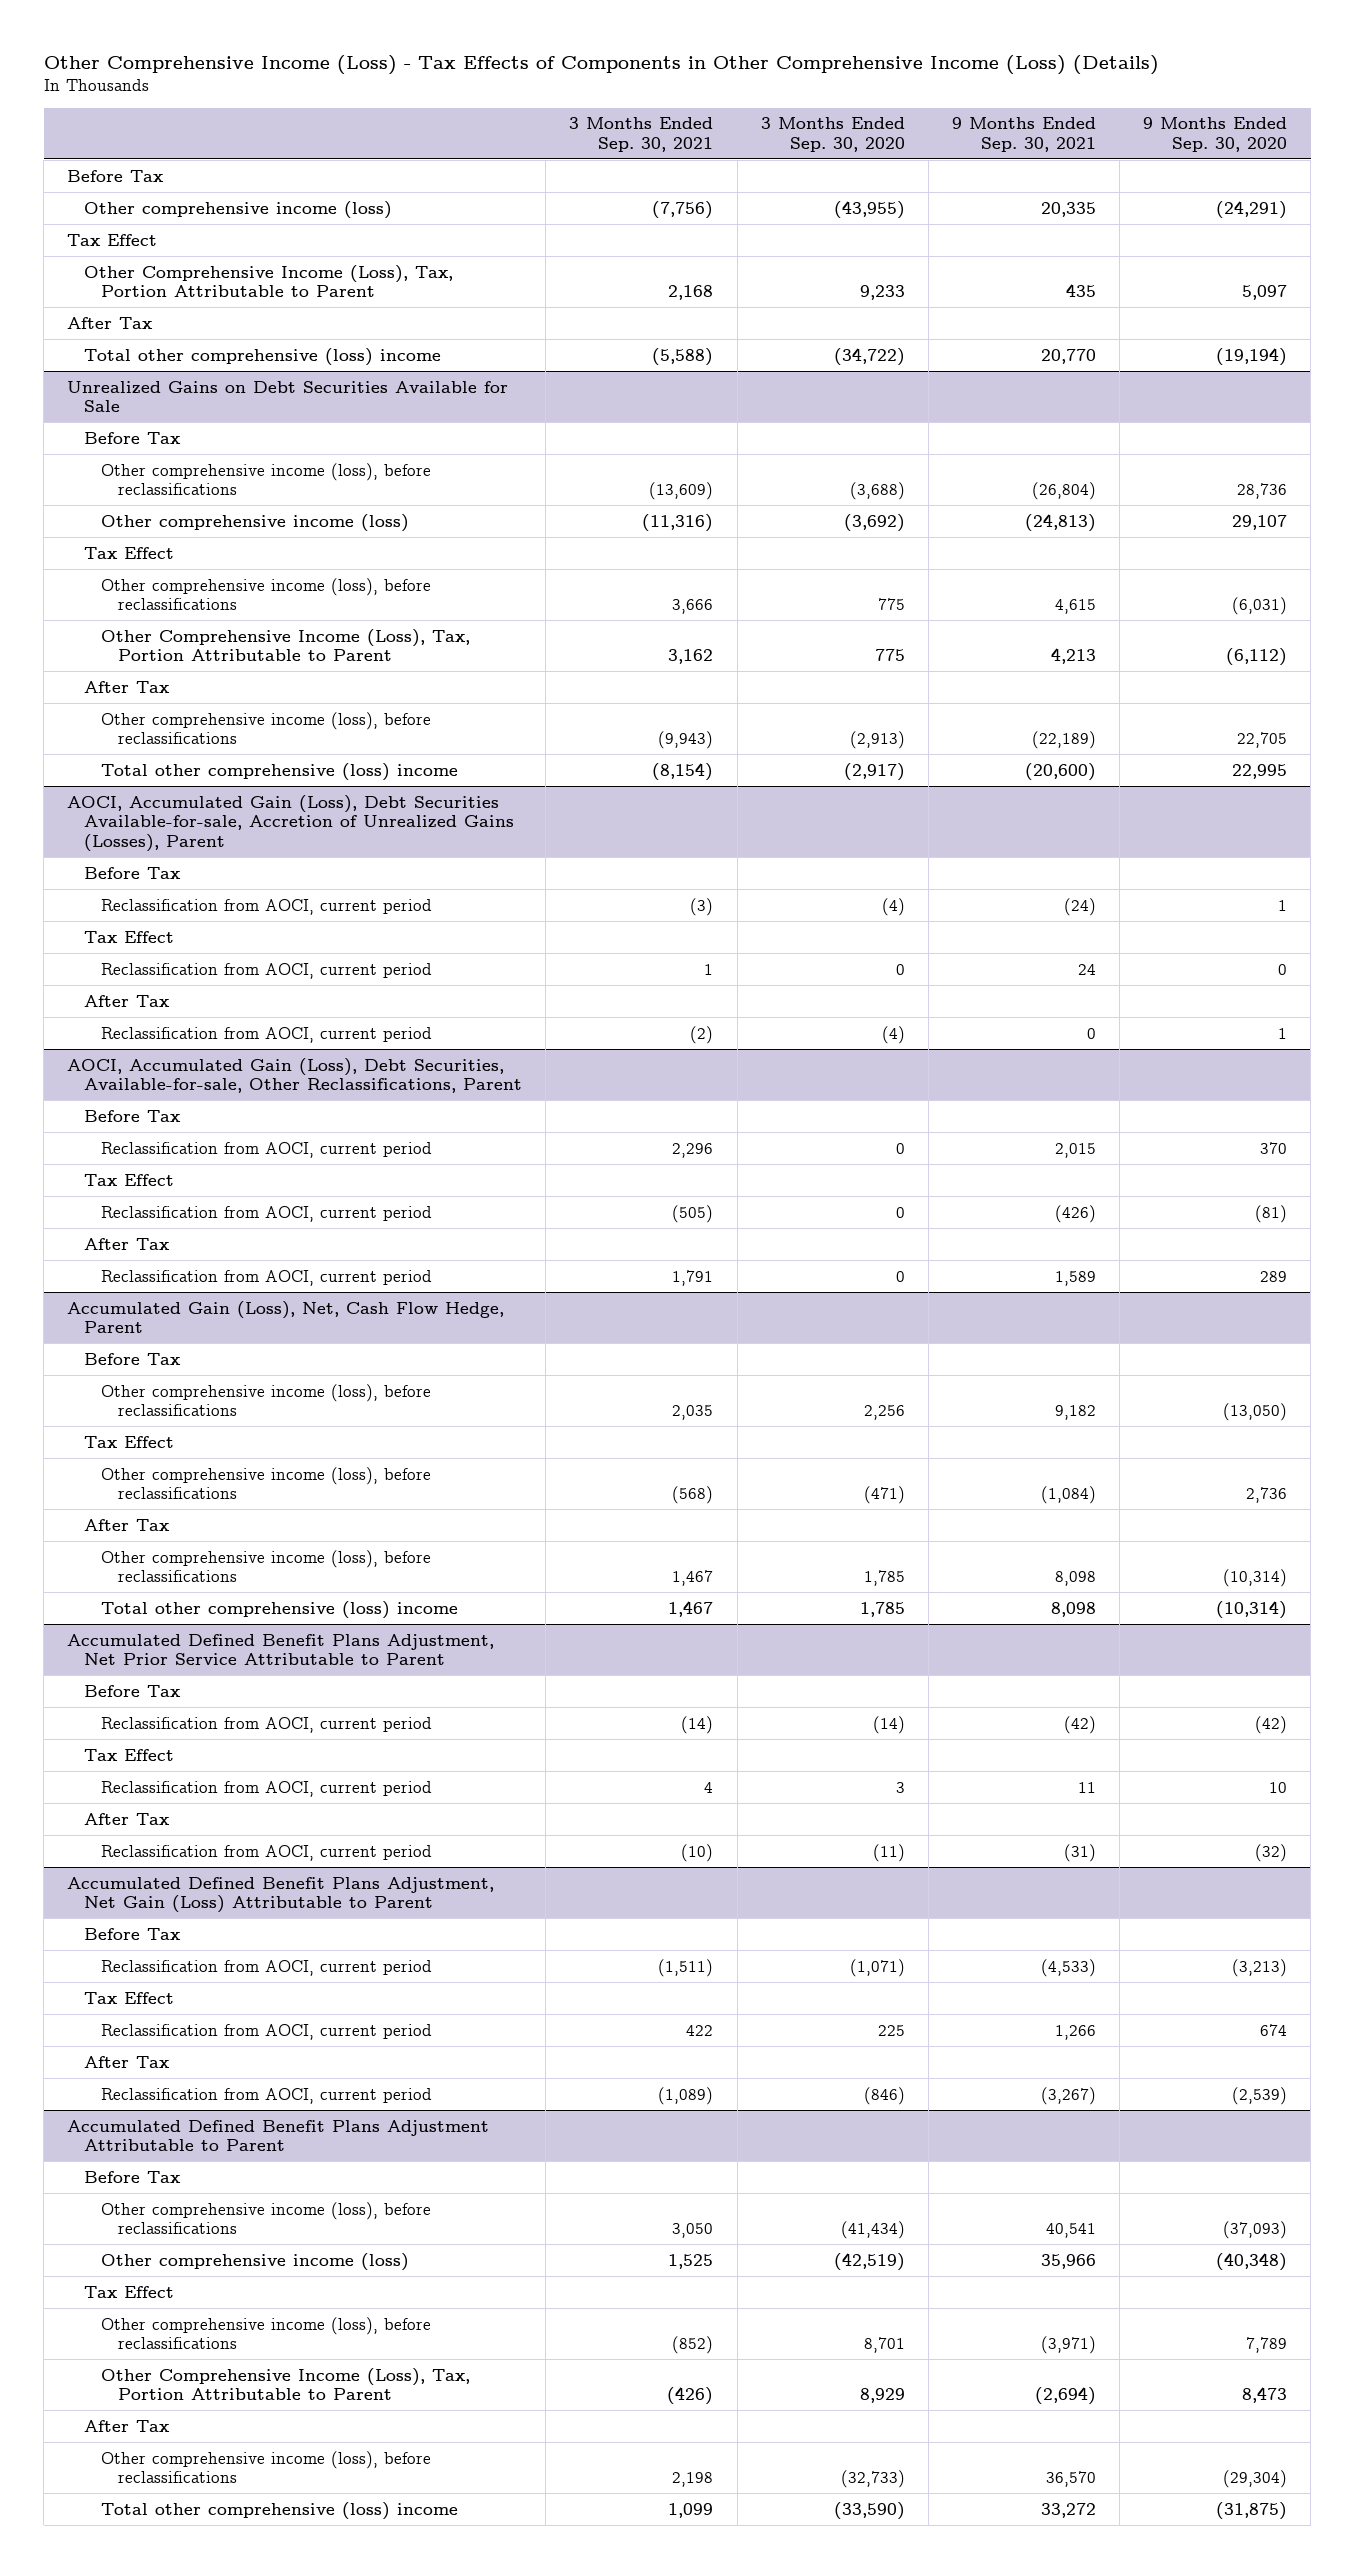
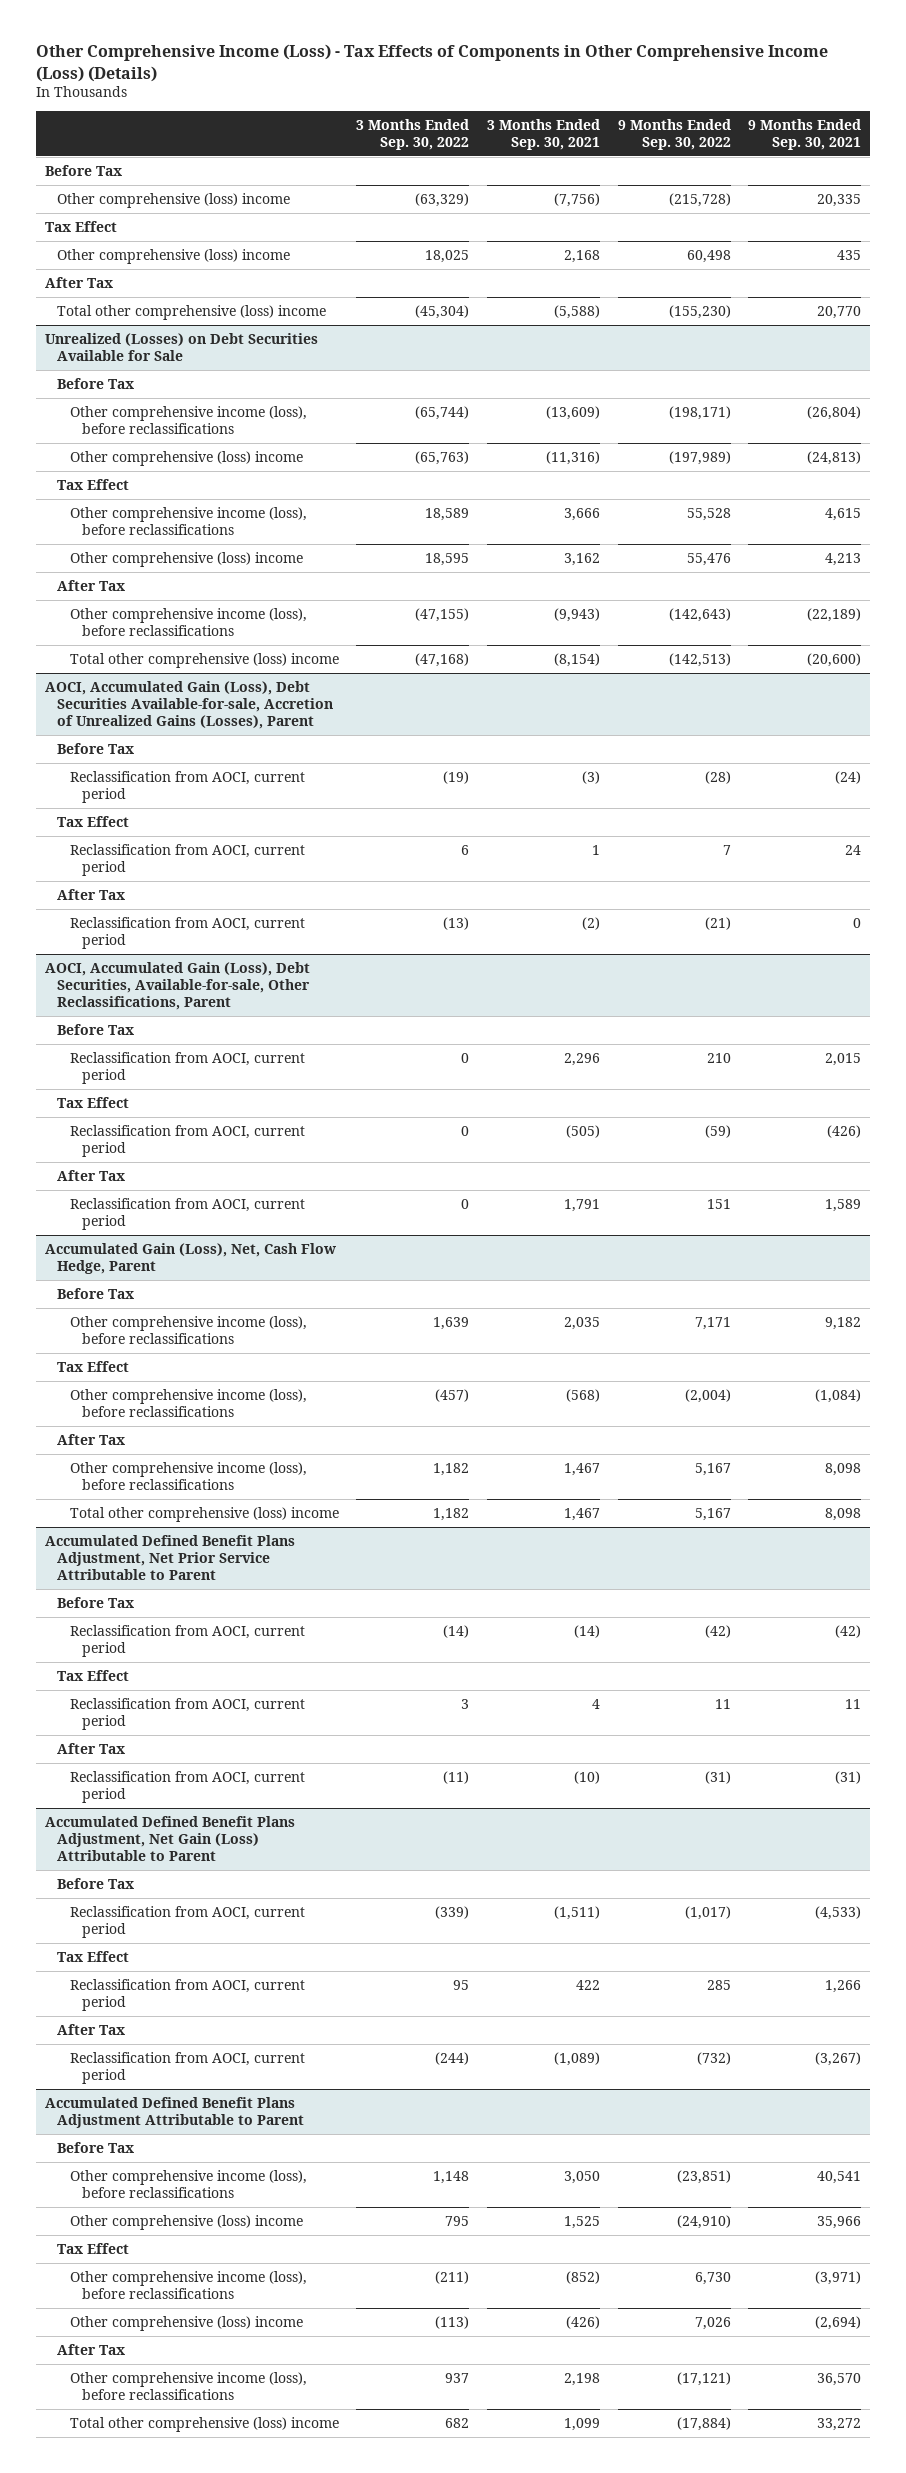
- | 3 Months Ended Sep. 30, 2021 | 3 Months Ended Sep. 30, 2020 | 9 Months Ended Sep. 30, 2021 | 9 Months Ended Sep. 30, 2020
+ | 3 Months Ended Sep. 30, 2022 | 3 Months Ended Sep. 30, 2021 | 9 Months Ended Sep. 30, 2022 | 9 Months Ended Sep. 30, 2021
- Other comprehensive income (loss) | (7,756) | (43,955) | 20,335 | (24,291)
+ Other comprehensive (loss) income | (63,329) | (7,756) | (215,728) | 20,335
- Other Comprehensive Income (Loss), Tax, Portion Attributable to Parent | 2,168 | 9,233 | 435 | 5,097
+ Other comprehensive (loss) income | 18,025 | 2,168 | 60,498 | 435
- Unrealized Gains on Debt Securities Available for Sale
+ Unrealized (Losses) on Debt Securities Available for Sale
- Other comprehensive income (loss) | (11,316) | (3,692) | (24,813) | 29,107
+ Other comprehensive (loss) income | (65,763) | (11,316) | (197,989) | (24,813)
- Other Comprehensive Income (Loss), Tax, Portion Attributable to Parent | 3,162 | 775 | 4,213 | (6,112)
+ Other comprehensive (loss) income | 18,595 | 3,162 | 55,476 | 4,213
@ Accumulated Defined Benefit Plans Adjustment Attributable to Parent
- Other comprehensive income (loss) | 1,525 | (42,519) | 35,966 | (40,348)
+ Other comprehensive (loss) income | 795 | 1,525 | (24,910) | 35,966
- Other Comprehensive Income (Loss), Tax, Portion Attributable to Parent | (426) | 8,929 | (2,694) | 8,473
+ Other comprehensive (loss) income | (113) | (426) | 7,026 | (2,694)

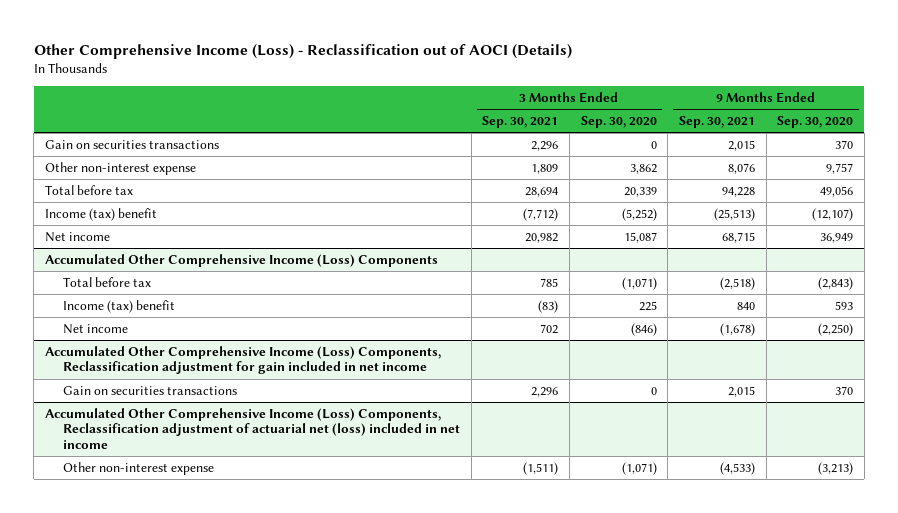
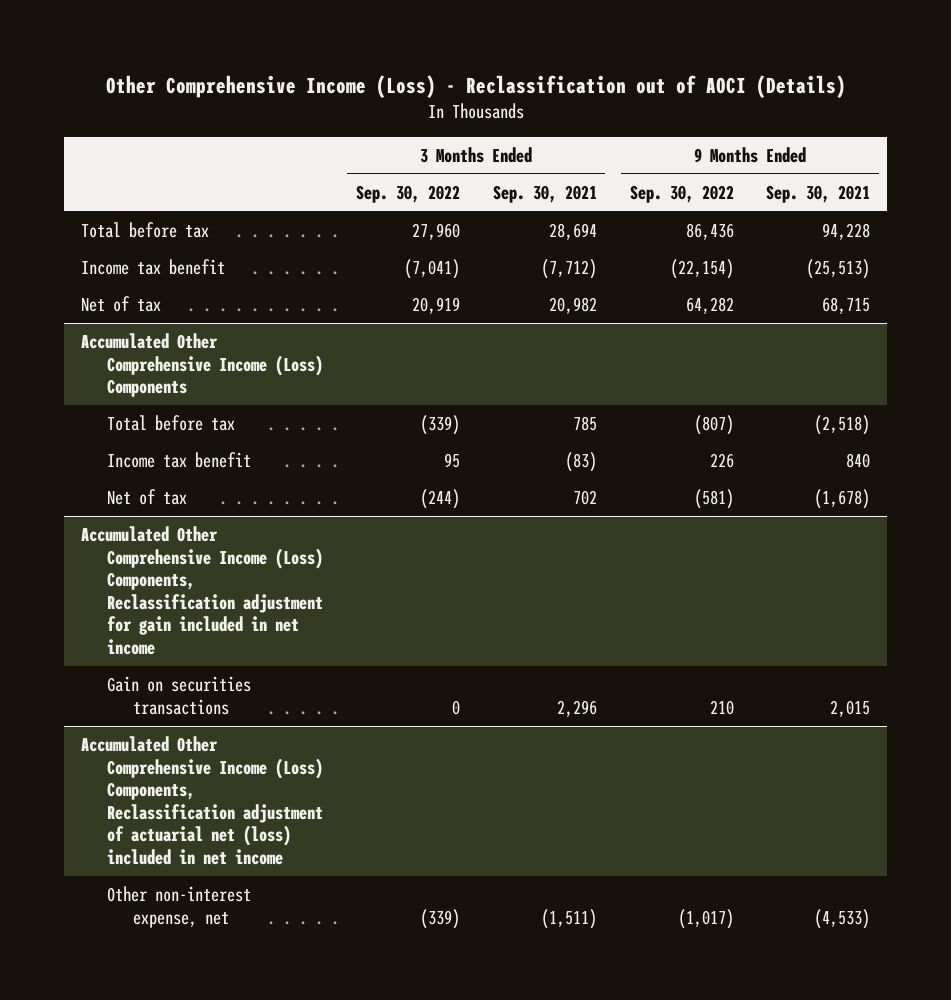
- | 3 Months Ended Sep. 30, 2021 | 3 Months Ended Sep. 30, 2020 | 9 Months Ended Sep. 30, 2021 | 9 Months Ended Sep. 30, 2020
+ | 3 Months Ended Sep. 30, 2022 | 3 Months Ended Sep. 30, 2021 | 9 Months Ended Sep. 30, 2022 | 9 Months Ended Sep. 30, 2021
- Gain on securities transactions | 2,296 | 0 | 2,015 | 370
- Other non-interest expense | 1,809 | 3,862 | 8,076 | 9,757
- Income (tax) benefit | (7,712) | (5,252) | (25,513) | (12,107)
- Net income | 20,982 | 15,087 | 68,715 | 36,949
+ Income tax benefit | (7,041) | (7,712) | (22,154) | (25,513)
+ Net of tax | 20,919 | 20,982 | 64,282 | 68,715
@ Accumulated Other Comprehensive Income (Loss) Components
- Income (tax) benefit | (83) | 225 | 840 | 593
- Net income | 702 | (846) | (1,678) | (2,250)
+ Income tax benefit | 95 | (83) | 226 | 840
+ Net of tax | (244) | 702 | (581) | (1,678)
@ Accumulated Other Comprehensive Income (Loss) Components, Reclassification adjustment of actuarial net (loss) included in net income
- Other non-interest expense | (1,511) | (1,071) | (4,533) | (3,213)
+ Other non-interest expense, net | (339) | (1,511) | (1,017) | (4,533)

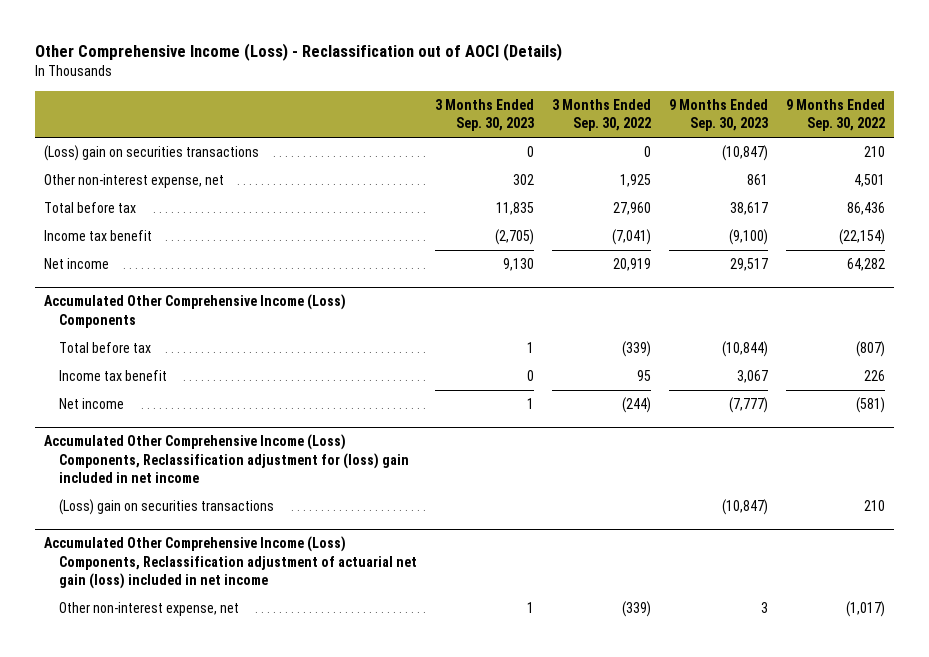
- | 3 Months Ended Sep. 30, 2022 | 3 Months Ended Sep. 30, 2021 | 9 Months Ended Sep. 30, 2022 | 9 Months Ended Sep. 30, 2021
+ | 3 Months Ended Sep. 30, 2023 | 3 Months Ended Sep. 30, 2022 | 9 Months Ended Sep. 30, 2023 | 9 Months Ended Sep. 30, 2022
+ (Loss) gain on securities transactions | 0 | 0 | (10,847) | 210
+ Other non-interest expense, net | 302 | 1,925 | 861 | 4,501
- Net of tax | 20,919 | 20,982 | 64,282 | 68,715
+ Net income | 9,130 | 20,919 | 29,517 | 64,282
@ Accumulated Other Comprehensive Income (Loss) Components
- Net of tax | (244) | 702 | (581) | (1,678)
- Accumulated Other Comprehensive Income (Loss) Components, Reclassification adjustment for gain included in net income
- Gain on securities transactions | 0 | 2,296 | 210 | 2,015
- Accumulated Other Comprehensive Income (Loss) Components, Reclassification adjustment of actuarial net (loss) included in net income
@ Accumulated Other Comprehensive Income (Loss) Components
+ Net income | 1 | (244) | (7,777) | (581)
+ Accumulated Other Comprehensive Income (Loss) Components, Reclassification adjustment for (loss) gain included in net income
+ (Loss) gain on securities transactions | | | (10,847) | 210
+ Accumulated Other Comprehensive Income (Loss) Components, Reclassification adjustment of actuarial net gain (loss) included in net income

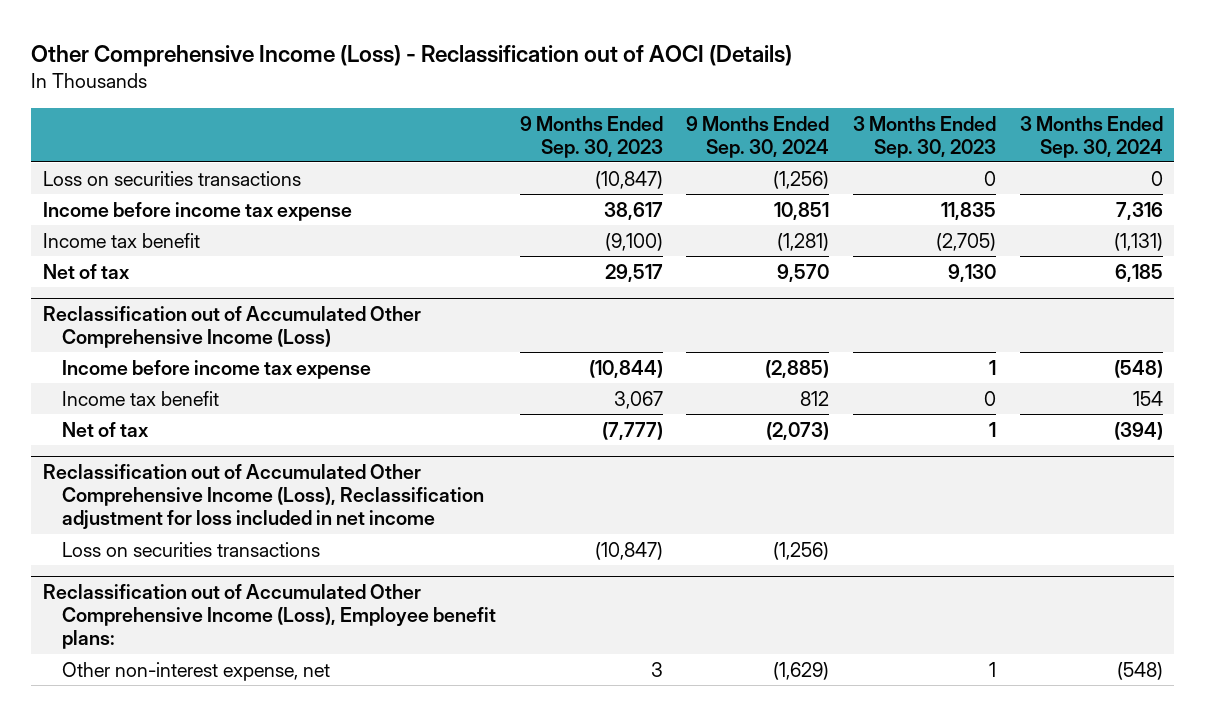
- | 3 Months Ended Sep. 30, 2023 | 3 Months Ended Sep. 30, 2022 | 9 Months Ended Sep. 30, 2023 | 9 Months Ended Sep. 30, 2022
+ | 9 Months Ended Sep. 30, 2023 | 9 Months Ended Sep. 30, 2024 | 3 Months Ended Sep. 30, 2023 | 3 Months Ended Sep. 30, 2024
- (Loss) gain on securities transactions | 0 | 0 | (10,847) | 210
- Other non-interest expense, net | 302 | 1,925 | 861 | 4,501
- Total before tax | 11,835 | 27,960 | 38,617 | 86,436
+ Loss on securities transactions | (10,847) | (1,256) | 0 | 0
+ Income before income tax expense | 38,617 | 10,851 | 11,835 | 7,316
- Net income | 9,130 | 20,919 | 29,517 | 64,282
- Accumulated Other Comprehensive Income (Loss) Components
- Total before tax | 1 | (339) | (10,844) | (807)
+ Net of tax | 29,517 | 9,570 | 9,130 | 6,185
+ Reclassification out of Accumulated Other Comprehensive Income (Loss)
+ Income before income tax expense | (10,844) | (2,885) | 1 | (548)
- Net income | 1 | (244) | (7,777) | (581)
- Accumulated Other Comprehensive Income (Loss) Components, Reclassification adjustment for (loss) gain included in net income
- (Loss) gain on securities transactions | | | (10,847) | 210
- Accumulated Other Comprehensive Income (Loss) Components, Reclassification adjustment of actuarial net gain (loss) included in net income
+ Net of tax | (7,777) | (2,073) | 1 | (394)
+ Reclassification out of Accumulated Other Comprehensive Income (Loss), Reclassification adjustment for loss included in net income
+ Loss on securities transactions | (10,847) | (1,256) | |
+ Reclassification out of Accumulated Other Comprehensive Income (Loss), Employee benefit plans:

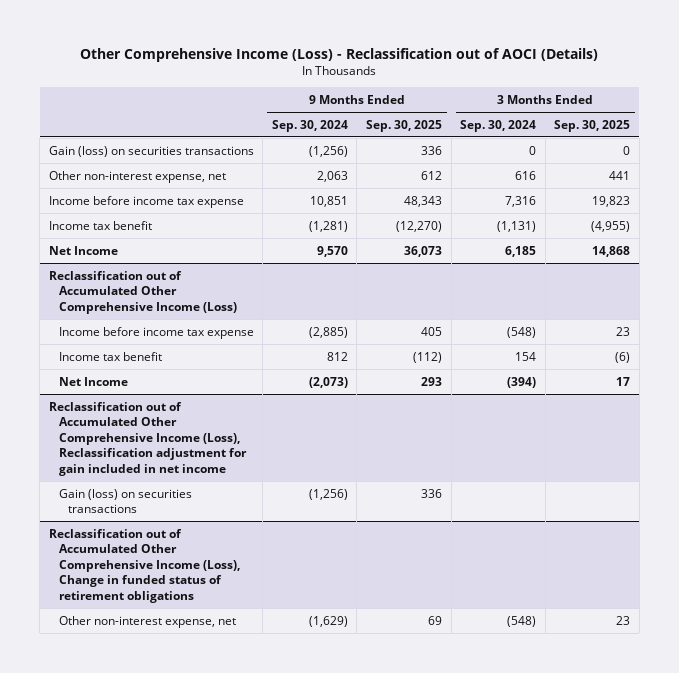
- | 9 Months Ended Sep. 30, 2023 | 9 Months Ended Sep. 30, 2024 | 3 Months Ended Sep. 30, 2023 | 3 Months Ended Sep. 30, 2024
+ | 9 Months Ended Sep. 30, 2024 | 9 Months Ended Sep. 30, 2025 | 3 Months Ended Sep. 30, 2024 | 3 Months Ended Sep. 30, 2025
- Loss on securities transactions | (10,847) | (1,256) | 0 | 0
+ Gain (loss) on securities transactions | (1,256) | 336 | 0 | 0
+ Other non-interest expense, net | 2,063 | 612 | 616 | 441
- Net of tax | 29,517 | 9,570 | 9,130 | 6,185
+ Net Income | 9,570 | 36,073 | 6,185 | 14,868
@ Reclassification out of Accumulated Other Comprehensive Income (Loss)
- Net of tax | (7,777) | (2,073) | 1 | (394)
- Reclassification out of Accumulated Other Comprehensive Income (Loss), Reclassification adjustment for loss included in net income
- Loss on securities transactions | (10,847) | (1,256) | |
- Reclassification out of Accumulated Other Comprehensive Income (Loss), Employee benefit plans:
@ Reclassification out of Accumulated Other Comprehensive Income (Loss)
+ Net Income | (2,073) | 293 | (394) | 17
+ Reclassification out of Accumulated Other Comprehensive Income (Loss), Reclassification adjustment for gain included in net income
+ Gain (loss) on securities transactions | (1,256) | 336 | |
+ Reclassification out of Accumulated Other Comprehensive Income (Loss), Change in funded status of retirement obligations

